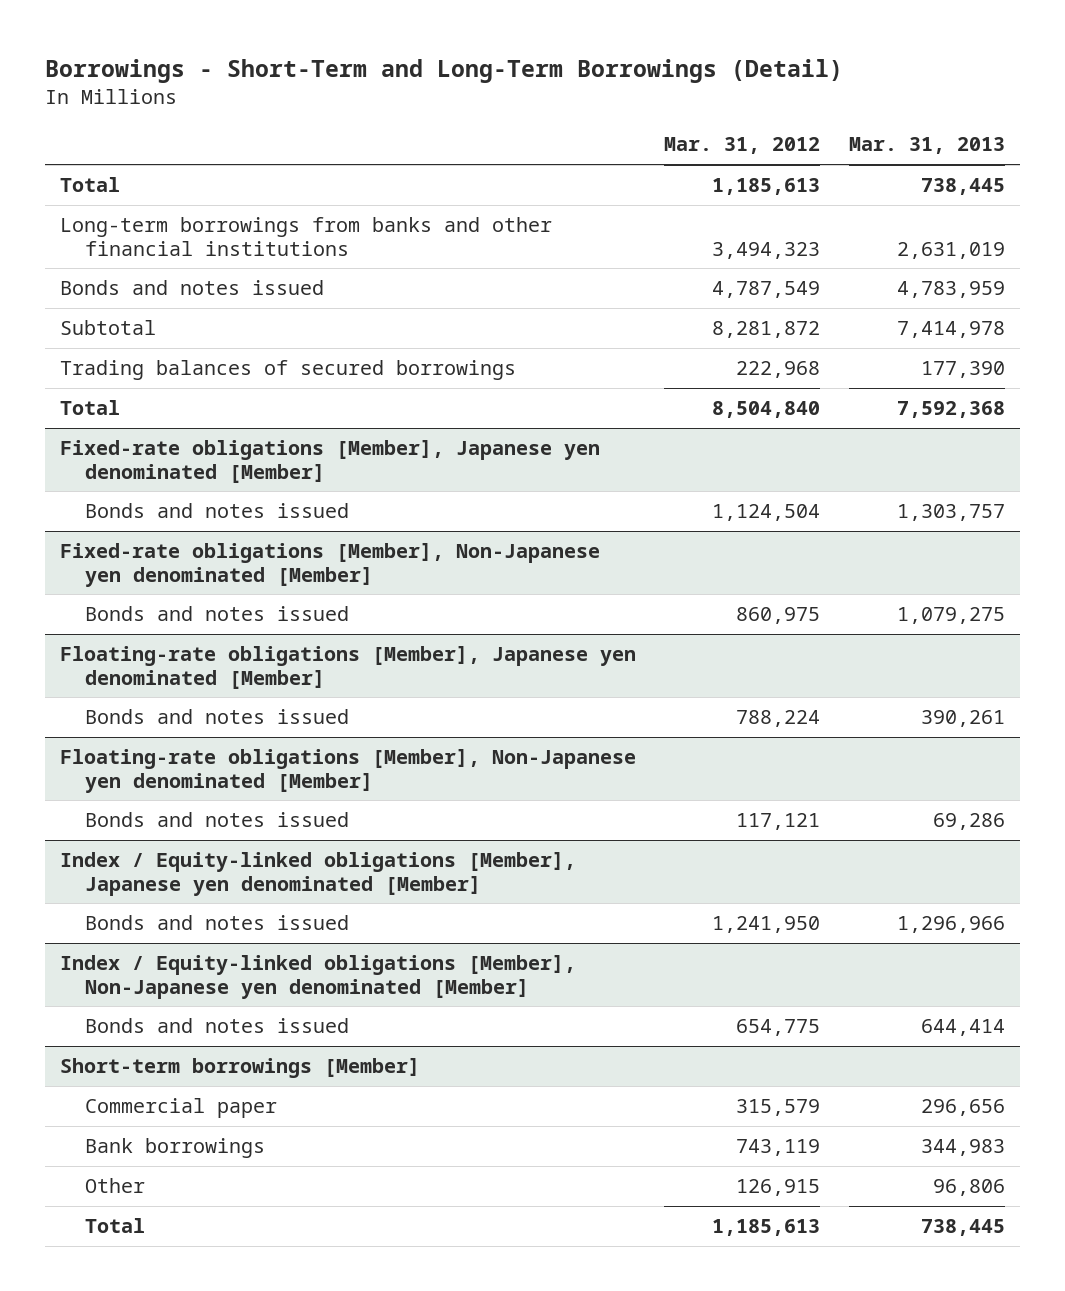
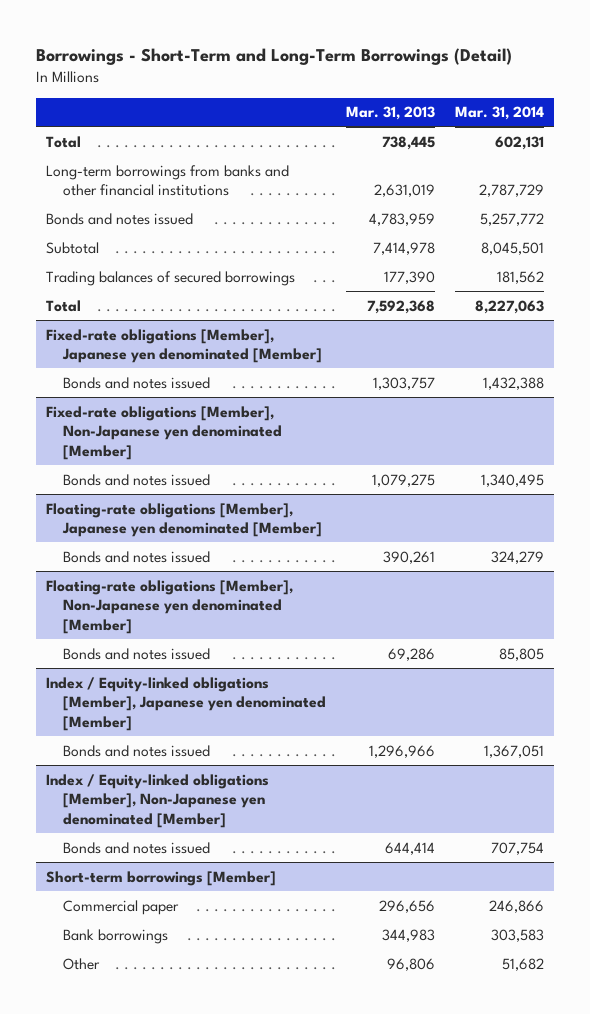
- | Mar. 31, 2012 | Mar. 31, 2013
+ | Mar. 31, 2013 | Mar. 31, 2014
@ Short-term borrowings [Member]
- Total | 1,185,613 | 738,445

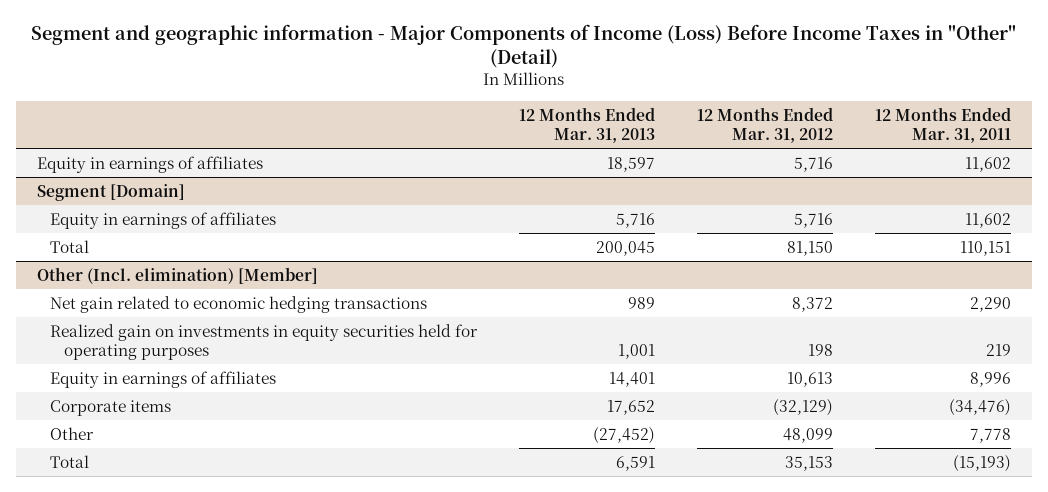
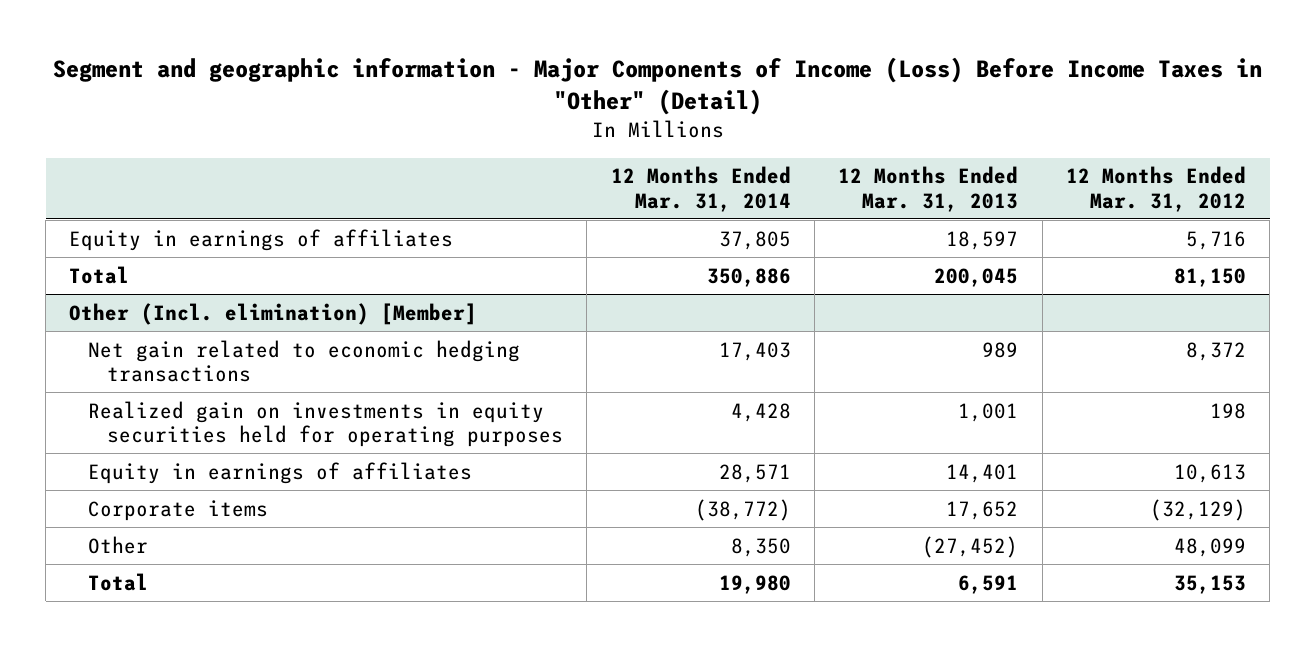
- | 12 Months Ended Mar. 31, 2013 | 12 Months Ended Mar. 31, 2012 | 12 Months Ended Mar. 31, 2011
+ | 12 Months Ended Mar. 31, 2014 | 12 Months Ended Mar. 31, 2013 | 12 Months Ended Mar. 31, 2012
- Segment [Domain]
- Equity in earnings of affiliates | 5,716 | 5,716 | 11,602

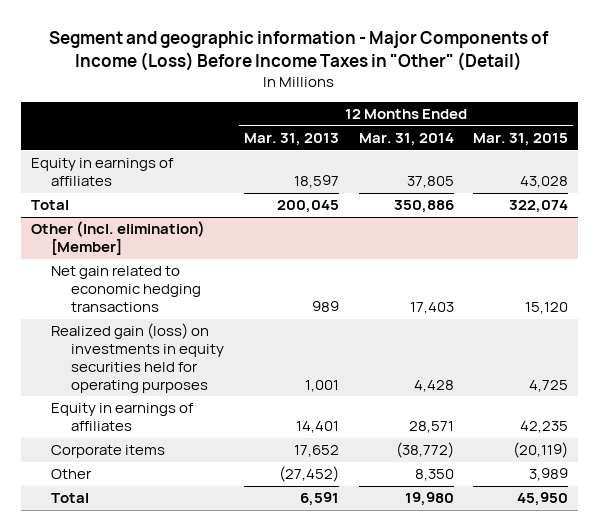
- | 12 Months Ended Mar. 31, 2014 | 12 Months Ended Mar. 31, 2013 | 12 Months Ended Mar. 31, 2012
+ | 12 Months Ended Mar. 31, 2013 | 12 Months Ended Mar. 31, 2014 | 12 Months Ended Mar. 31, 2015
@ Other (Incl. elimination) [Member]
- Realized gain on investments in equity securities held for operating purposes | 4,428 | 1,001 | 198
+ Realized gain (loss) on investments in equity securities held for operating purposes | 1,001 | 4,428 | 4,725

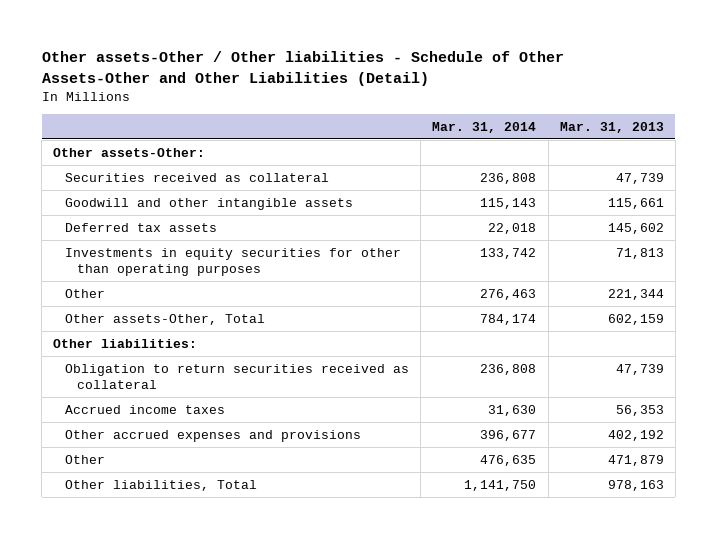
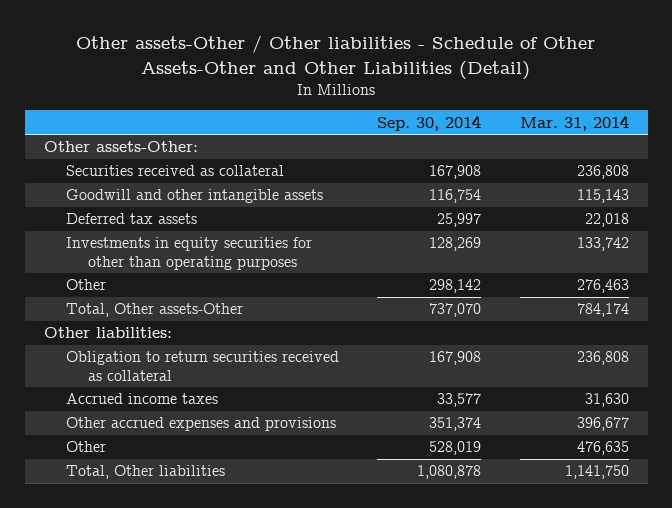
- | Mar. 31, 2014 | Mar. 31, 2013
+ | Sep. 30, 2014 | Mar. 31, 2014
- Other assets-Other, Total | 784,174 | 602,159
+ Total, Other assets-Other | 737,070 | 784,174
- Other liabilities, Total | 1,141,750 | 978,163
+ Total, Other liabilities | 1,080,878 | 1,141,750

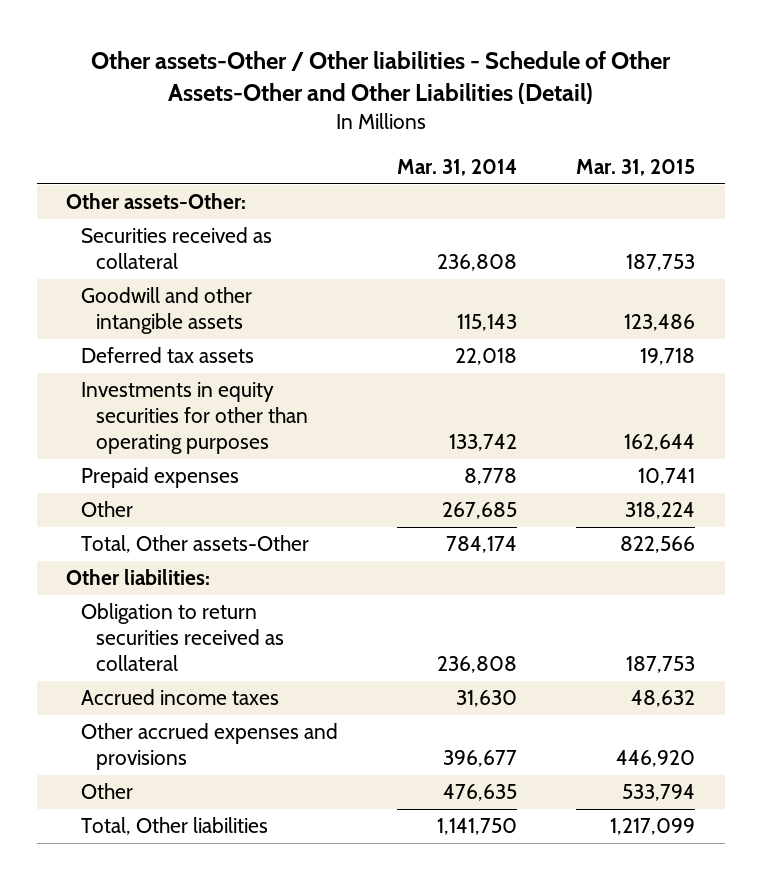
- | Sep. 30, 2014 | Mar. 31, 2014
+ | Mar. 31, 2014 | Mar. 31, 2015
- Other | 298,142 | 276,463
+ Prepaid expenses | 8,778 | 10,741
+ Other | 267,685 | 318,224

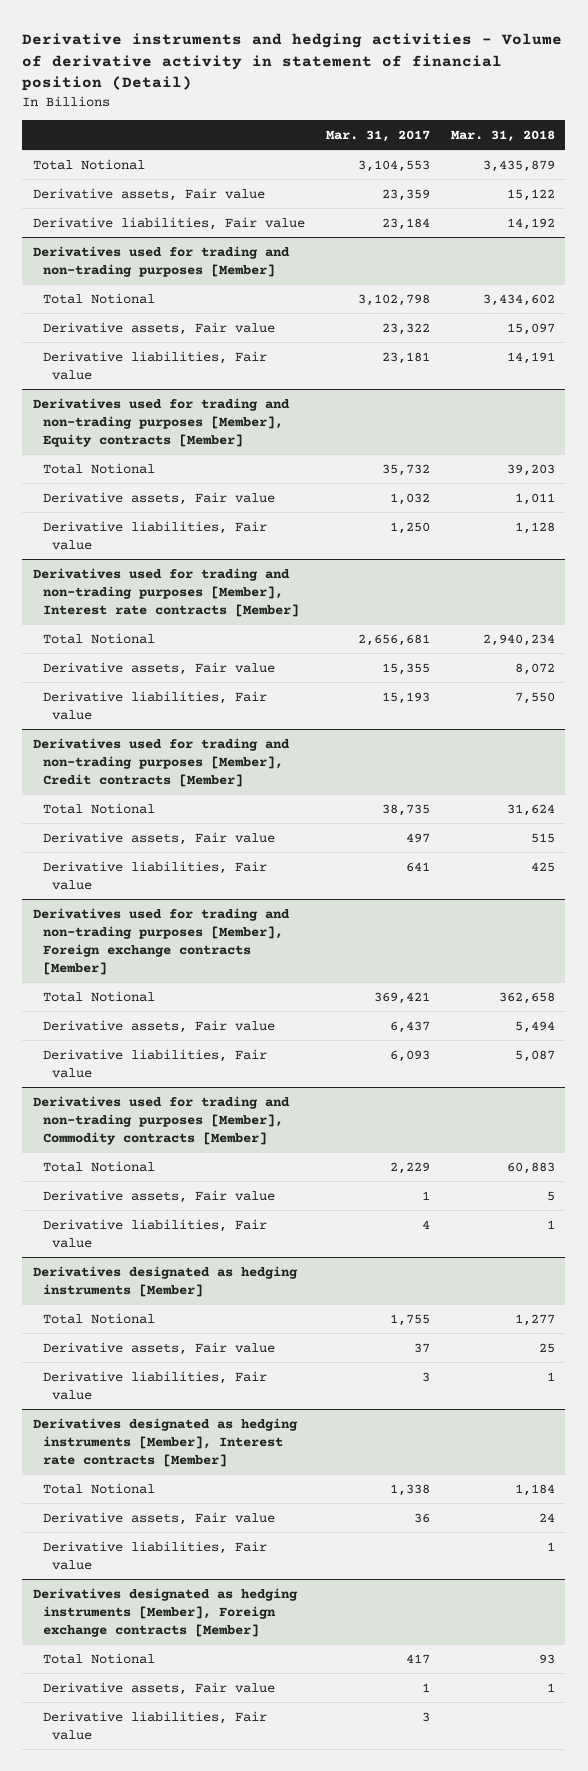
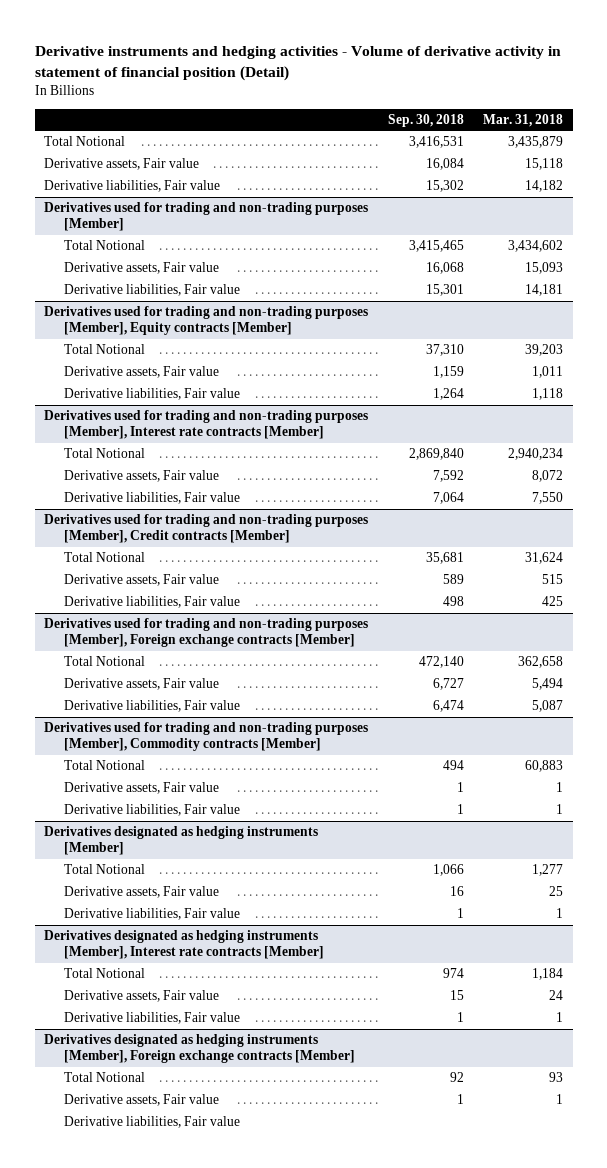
- | Mar. 31, 2017 | Mar. 31, 2018
+ | Sep. 30, 2018 | Mar. 31, 2018
- Derivative assets, Fair value | 23,359 | 15,122
- Derivative liabilities, Fair value | 23,184 | 14,192
+ Derivative assets, Fair value | 16,084 | 15,118
+ Derivative liabilities, Fair value | 15,302 | 14,182
@ Derivatives used for trading and non-trading purposes [Member]
- Derivative assets, Fair value | 23,322 | 15,097
- Derivative liabilities, Fair value | 23,181 | 14,191
+ Derivative assets, Fair value | 16,068 | 15,093
+ Derivative liabilities, Fair value | 15,301 | 14,181
@ Derivatives used for trading and non-trading purposes [Member], Equity contracts [Member]
- Derivative liabilities, Fair value | 1,250 | 1,128
+ Derivative liabilities, Fair value | 1,264 | 1,118
@ Derivatives used for trading and non-trading purposes [Member], Commodity contracts [Member]
- Derivative assets, Fair value | 1 | 5
+ Derivative assets, Fair value | 1 | 1

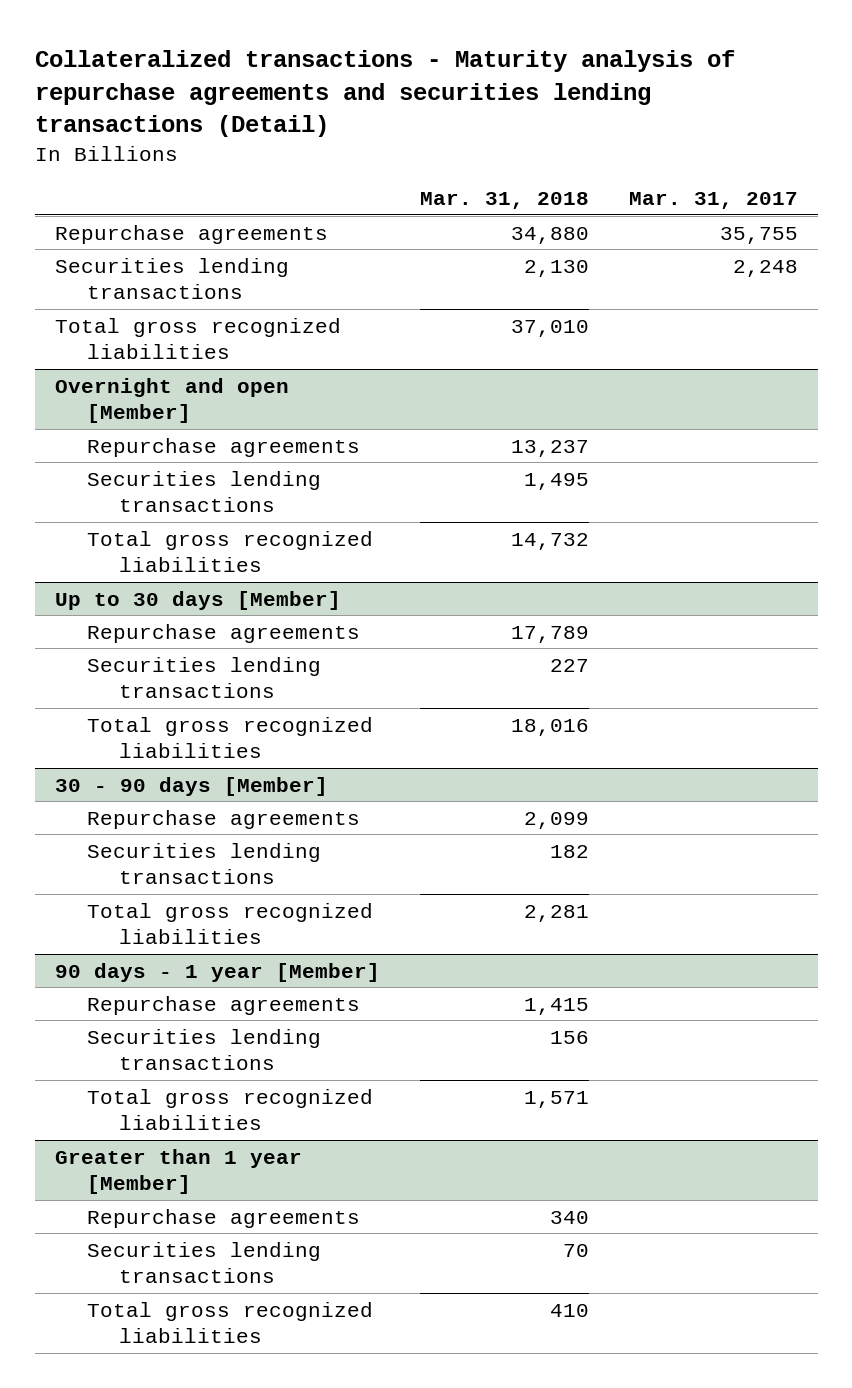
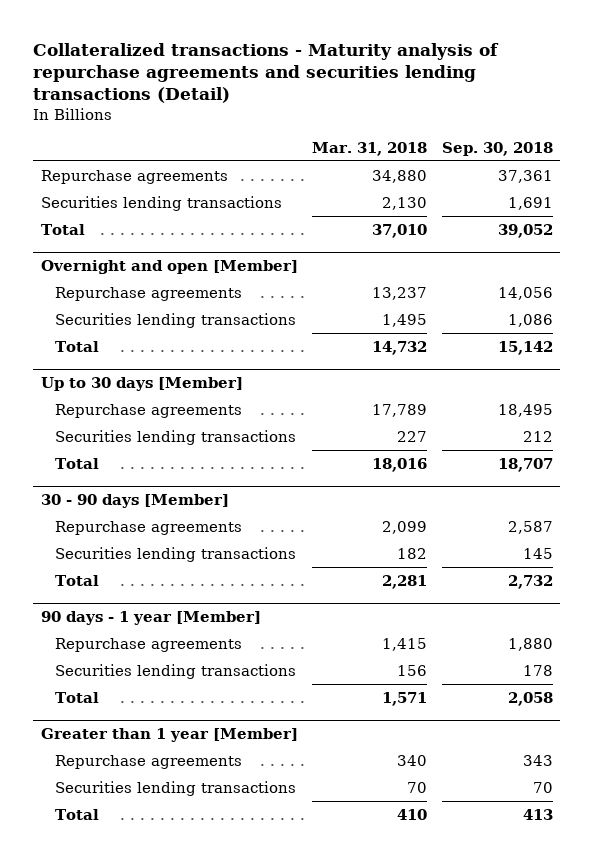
- | Mar. 31, 2018 | Mar. 31, 2017
+ | Mar. 31, 2018 | Sep. 30, 2018
- Total gross recognized liabilities | 37,010 |
+ Total | 37,010 | 39,052
@ Overnight and open [Member]
- Total gross recognized liabilities | 14,732 |
+ Total | 14,732 | 15,142
@ Up to 30 days [Member]
- Total gross recognized liabilities | 18,016 |
+ Total | 18,016 | 18,707
@ 30 - 90 days [Member]
- Total gross recognized liabilities | 2,281 |
+ Total | 2,281 | 2,732
@ 90 days - 1 year [Member]
- Total gross recognized liabilities | 1,571 |
+ Total | 1,571 | 2,058
@ Greater than 1 year [Member]
- Total gross recognized liabilities | 410 |
+ Total | 410 | 413

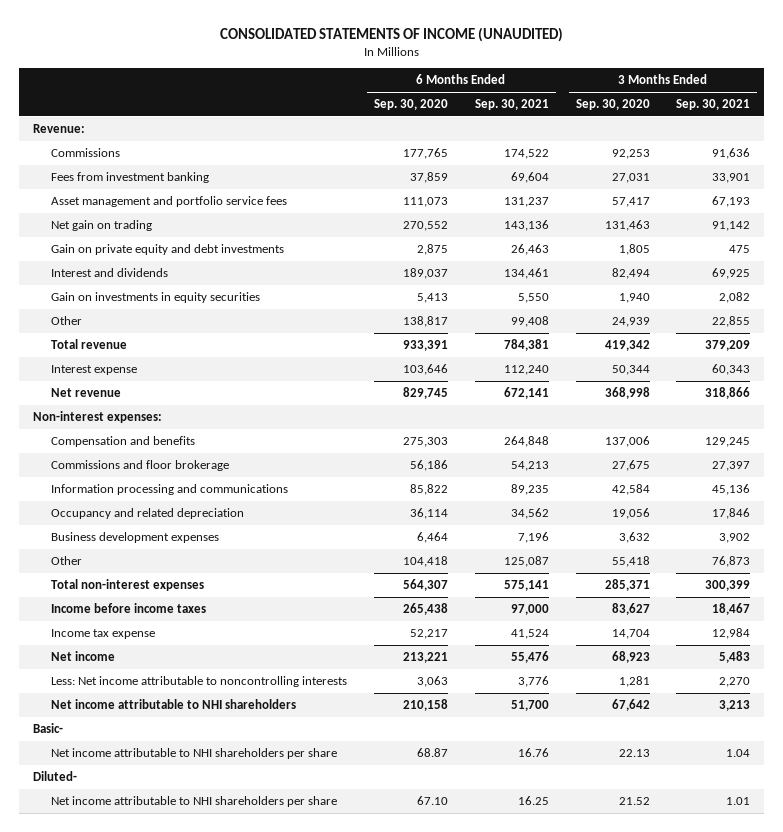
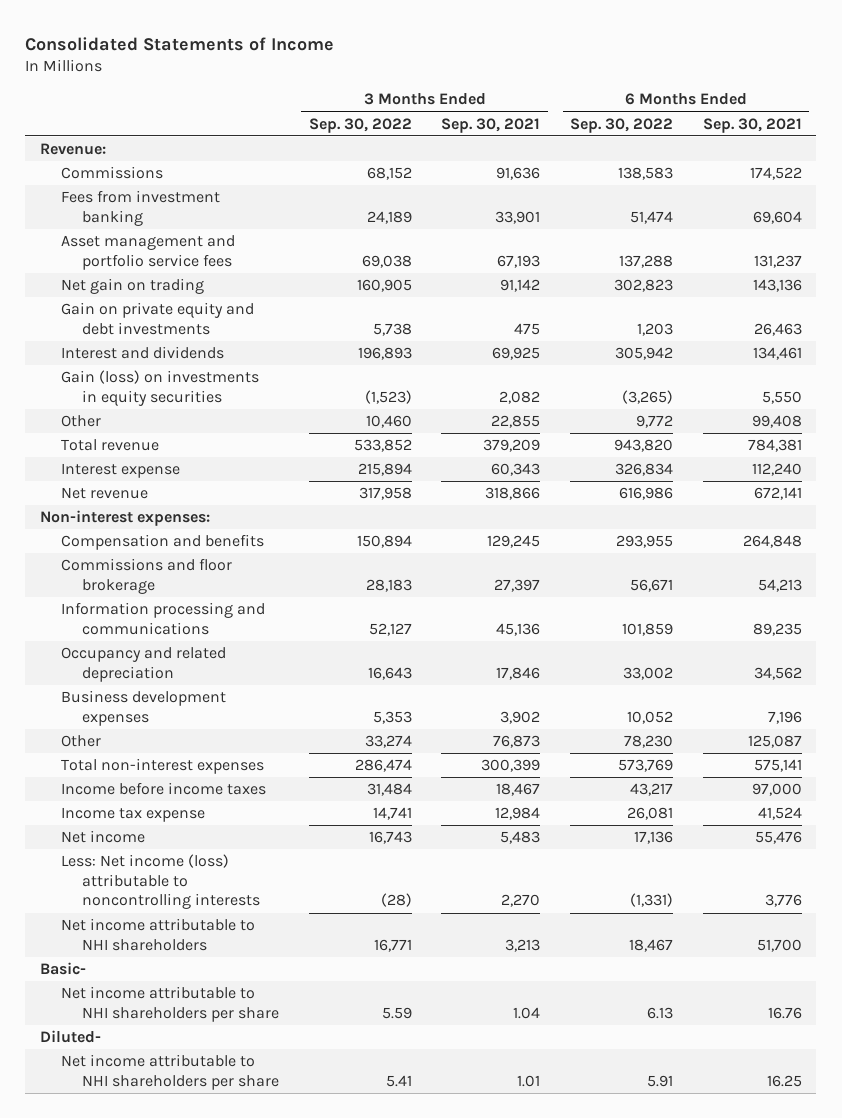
- CONSOLIDATED STATEMENTS OF INCOME (UNAUDITED)
+ Consolidated Statements of Income
- | 6 Months Ended Sep. 30, 2020 | 6 Months Ended Sep. 30, 2021 | 3 Months Ended Sep. 30, 2020 | 3 Months Ended Sep. 30, 2021
+ | 3 Months Ended Sep. 30, 2022 | 3 Months Ended Sep. 30, 2021 | 6 Months Ended Sep. 30, 2022 | 6 Months Ended Sep. 30, 2021
- Gain on investments in equity securities | 5,413 | 5,550 | 1,940 | 2,082
+ Gain (loss) on investments in equity securities | (1,523) | 2,082 | (3,265) | 5,550
- Less: Net income attributable to noncontrolling interests | 3,063 | 3,776 | 1,281 | 2,270
+ Less: Net income (loss) attributable to noncontrolling interests | (28) | 2,270 | (1,331) | 3,776

